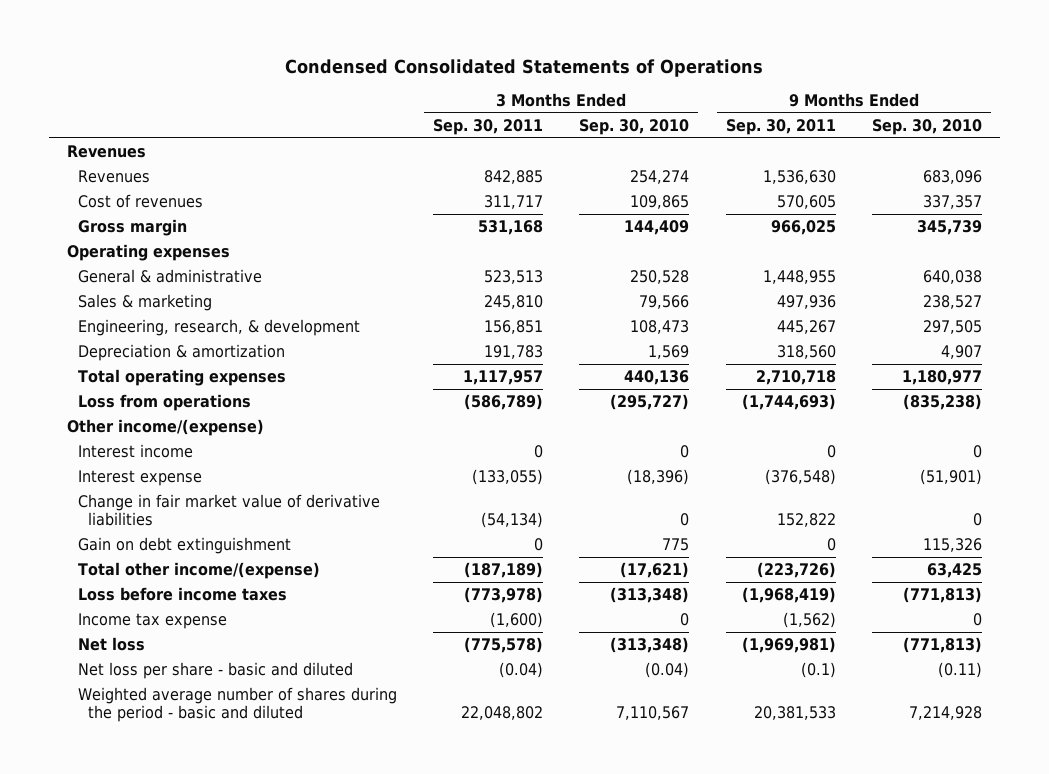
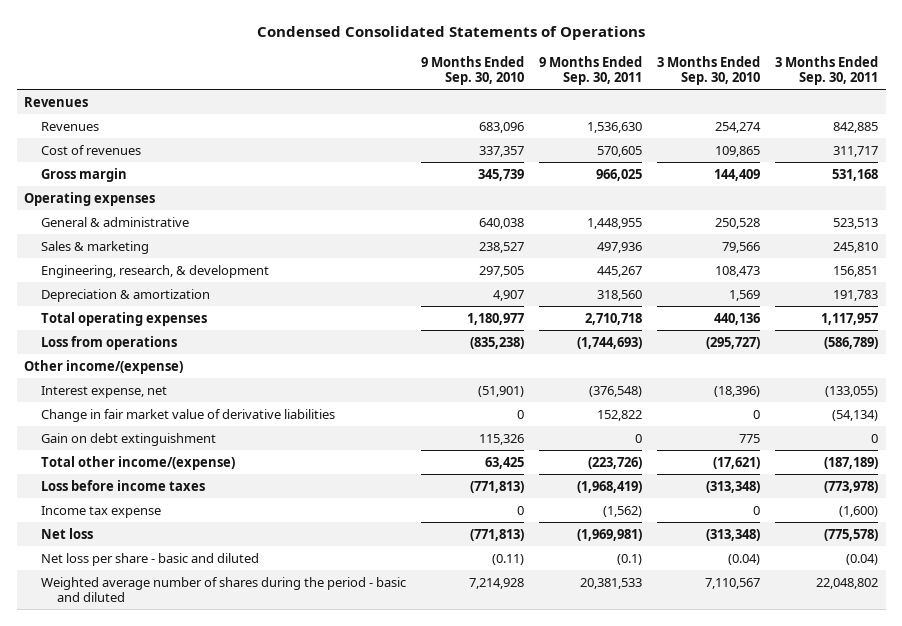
- | 3 Months Ended Sep. 30, 2011 | 3 Months Ended Sep. 30, 2010 | 9 Months Ended Sep. 30, 2011 | 9 Months Ended Sep. 30, 2010
+ | 9 Months Ended Sep. 30, 2010 | 9 Months Ended Sep. 30, 2011 | 3 Months Ended Sep. 30, 2010 | 3 Months Ended Sep. 30, 2011
- Interest income | 0 | 0 | 0 | 0
- Interest expense | (133,055) | (18,396) | (376,548) | (51,901)
+ Interest expense, net | (51,901) | (376,548) | (18,396) | (133,055)

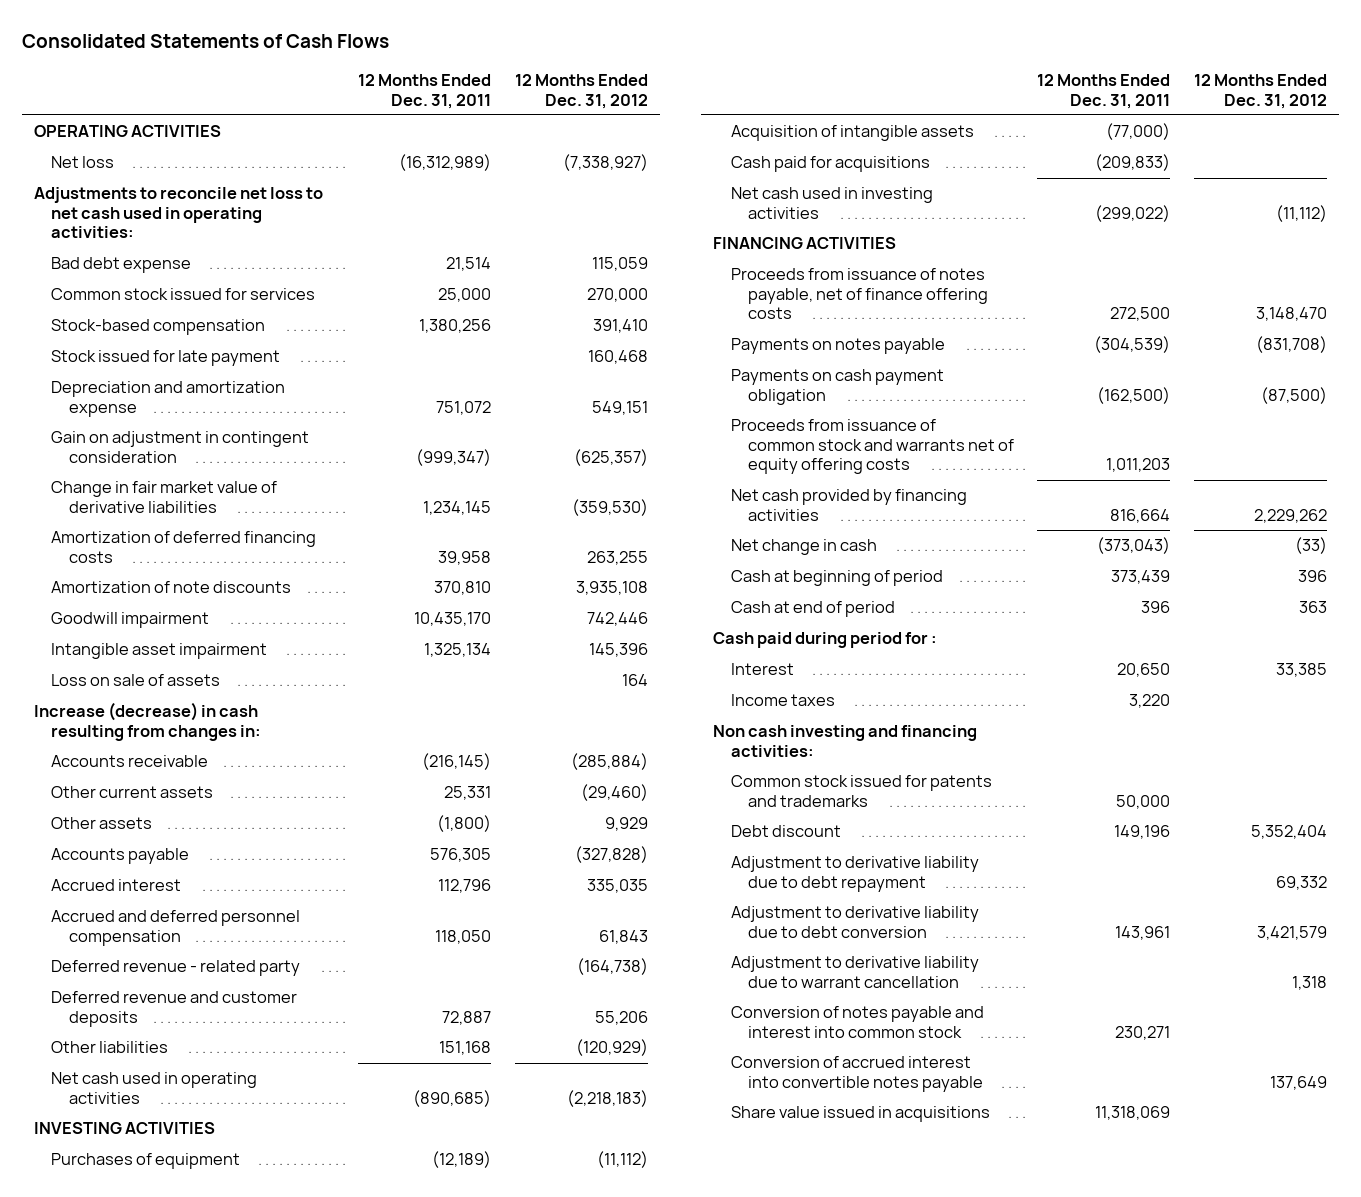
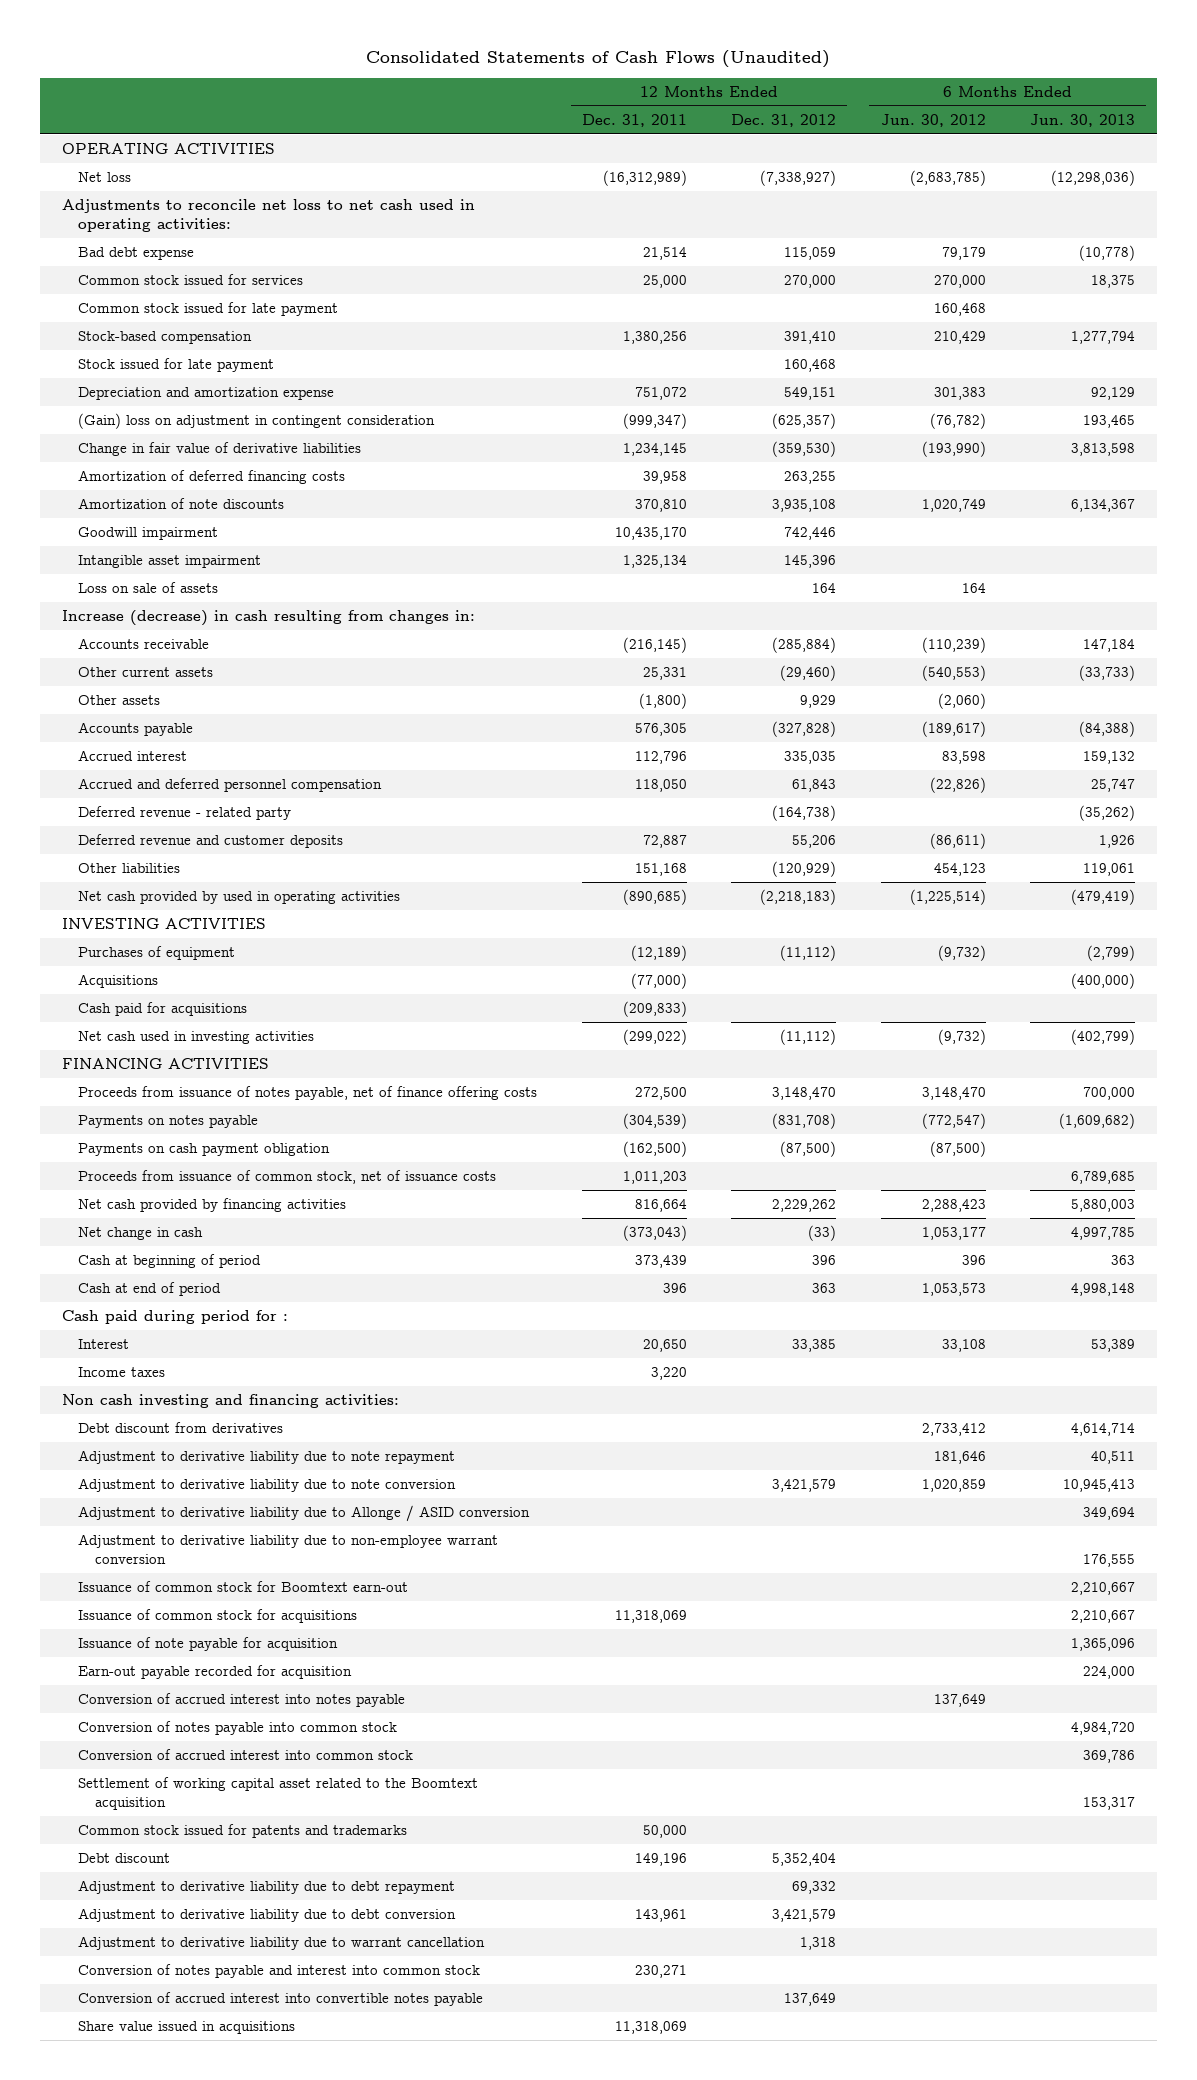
- Consolidated Statements of Cash Flows
+ Consolidated Statements of Cash Flows (Unaudited)
- | 12 Months Ended Dec. 31, 2011 | 12 Months Ended Dec. 31, 2012
+ | 12 Months Ended Dec. 31, 2011 | 12 Months Ended Dec. 31, 2012 | 6 Months Ended Jun. 30, 2012 | 6 Months Ended Jun. 30, 2013
+ Common stock issued for late payment | | | 160,468 |
- Gain on adjustment in contingent consideration | (999,347) | (625,357)
- Change in fair market value of derivative liabilities | 1,234,145 | (359,530)
+ (Gain) loss on adjustment in contingent consideration | (999,347) | (625,357) | (76,782) | 193,465
+ Change in fair value of derivative liabilities | 1,234,145 | (359,530) | (193,990) | 3,813,598
- Net cash used in operating activities | (890,685) | (2,218,183)
+ Net cash provided by used in operating activities | (890,685) | (2,218,183) | (1,225,514) | (479,419)
- Acquisition of intangible assets | (77,000) |
+ Acquisitions | (77,000) | | | (400,000)
- Proceeds from issuance of common stock and warrants net of equity offering costs | 1,011,203 |
+ Proceeds from issuance of common stock, net of issuance costs | 1,011,203 | | | 6,789,685
+ Debt discount from derivatives | | | 2,733,412 | 4,614,714
+ Adjustment to derivative liability due to note repayment | | | 181,646 | 40,511
+ Adjustment to derivative liability due to note conversion | | 3,421,579 | 1,020,859 | 10,945,413
+ Adjustment to derivative liability due to Allonge / ASID conversion | | | | 349,694
+ Adjustment to derivative liability due to non-employee warrant conversion | | | | 176,555
+ Issuance of common stock for Boomtext earn-out | | | | 2,210,667
+ Issuance of common stock for acquisitions | 11,318,069 | | | 2,210,667
+ Issuance of note payable for acquisition | | | | 1,365,096
+ Earn-out payable recorded for acquisition | | | | 224,000
+ Conversion of accrued interest into notes payable | | | 137,649 |
+ Conversion of notes payable into common stock | | | | 4,984,720
+ Conversion of accrued interest into common stock | | | | 369,786
+ Settlement of working capital asset related to the Boomtext acquisition | | | | 153,317

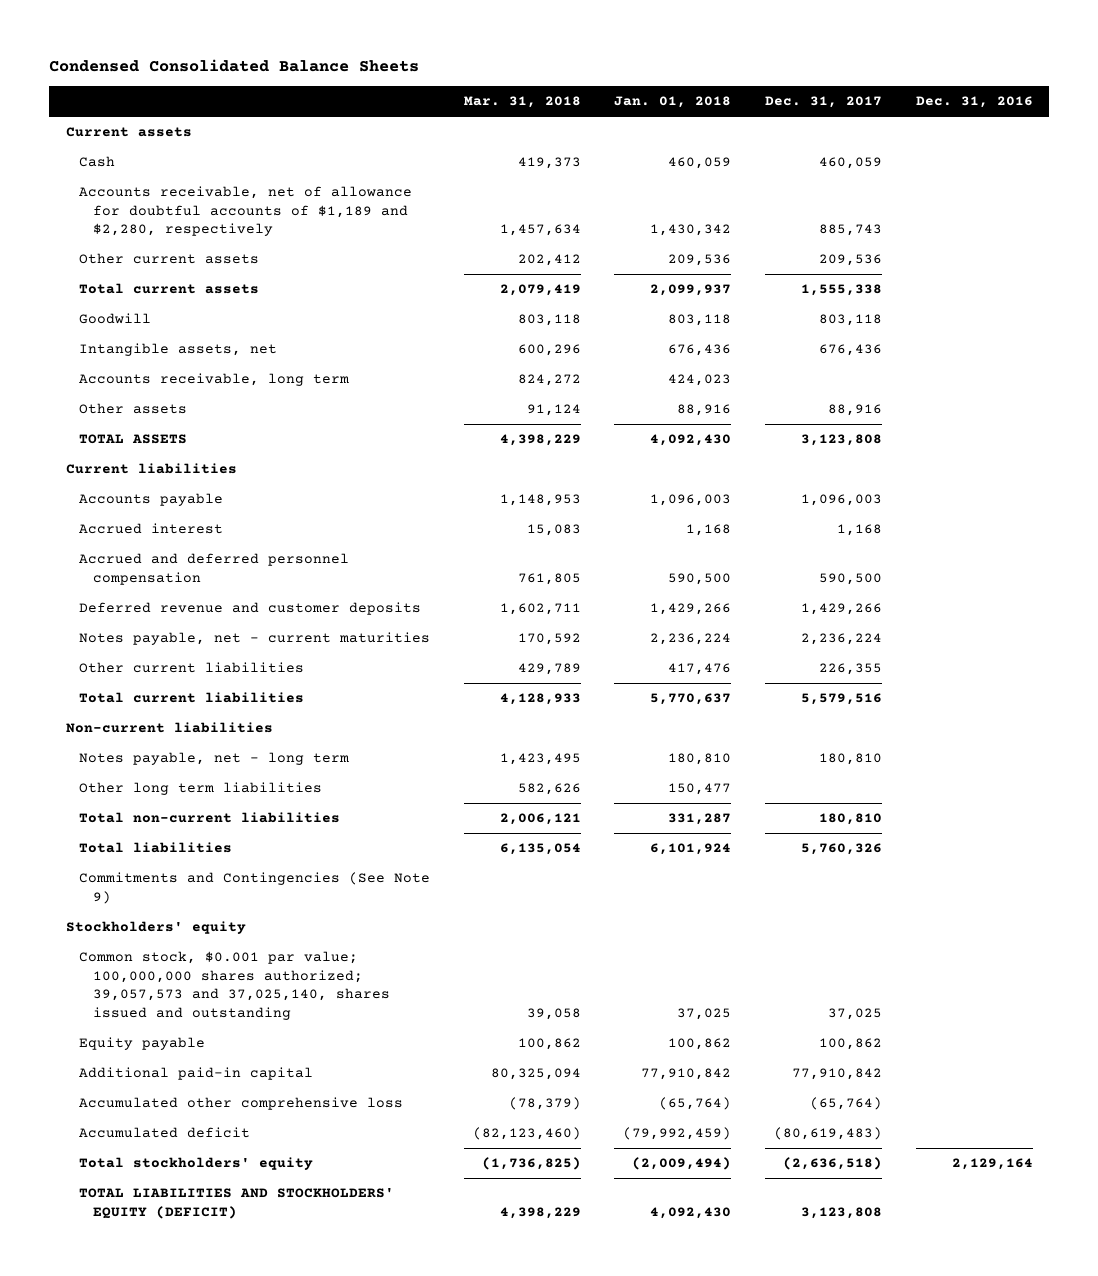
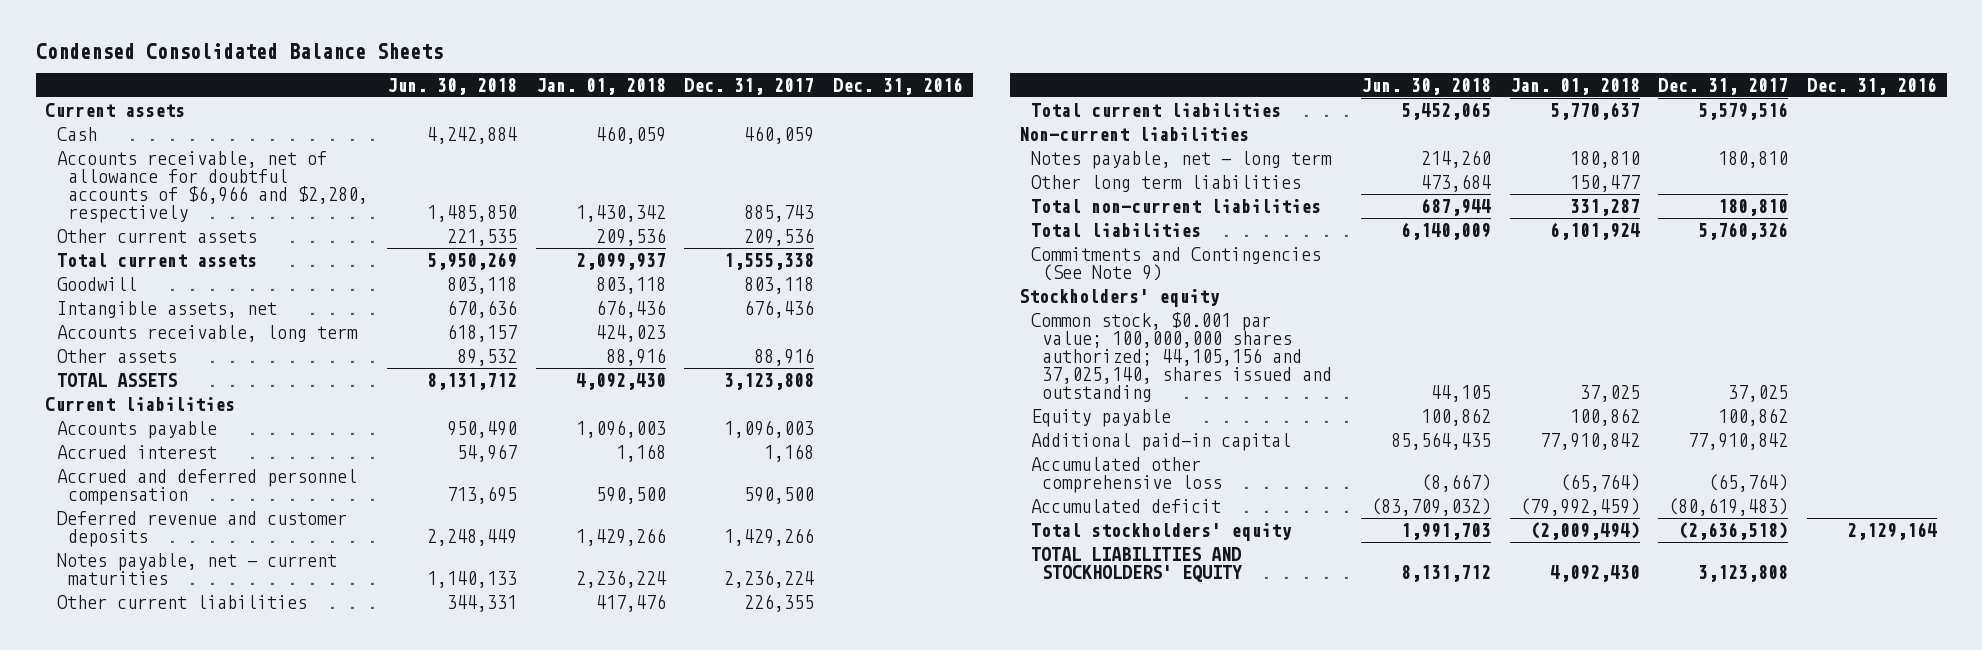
- | Mar. 31, 2018 | Jan. 01, 2018 | Dec. 31, 2017 | Dec. 31, 2016
+ | Jun. 30, 2018 | Jan. 01, 2018 | Dec. 31, 2017 | Dec. 31, 2016
- Accounts receivable, net of allowance for doubtful accounts of $1,189 and $2,280, respectively | 1,457,634 | 1,430,342 | 885,743 |
+ Accounts receivable, net of allowance for doubtful accounts of $6,966 and $2,280, respectively | 1,485,850 | 1,430,342 | 885,743 |
- Common stock, $0.001 par value; 100,000,000 shares authorized; 39,057,573 and 37,025,140, shares issued and outstanding | 39,058 | 37,025 | 37,025 |
+ Common stock, $0.001 par value; 100,000,000 shares authorized; 44,105,156 and 37,025,140, shares issued and outstanding | 44,105 | 37,025 | 37,025 |
- TOTAL LIABILITIES AND STOCKHOLDERS' EQUITY (DEFICIT) | 4,398,229 | 4,092,430 | 3,123,808 |
+ TOTAL LIABILITIES AND STOCKHOLDERS' EQUITY | 8,131,712 | 4,092,430 | 3,123,808 |

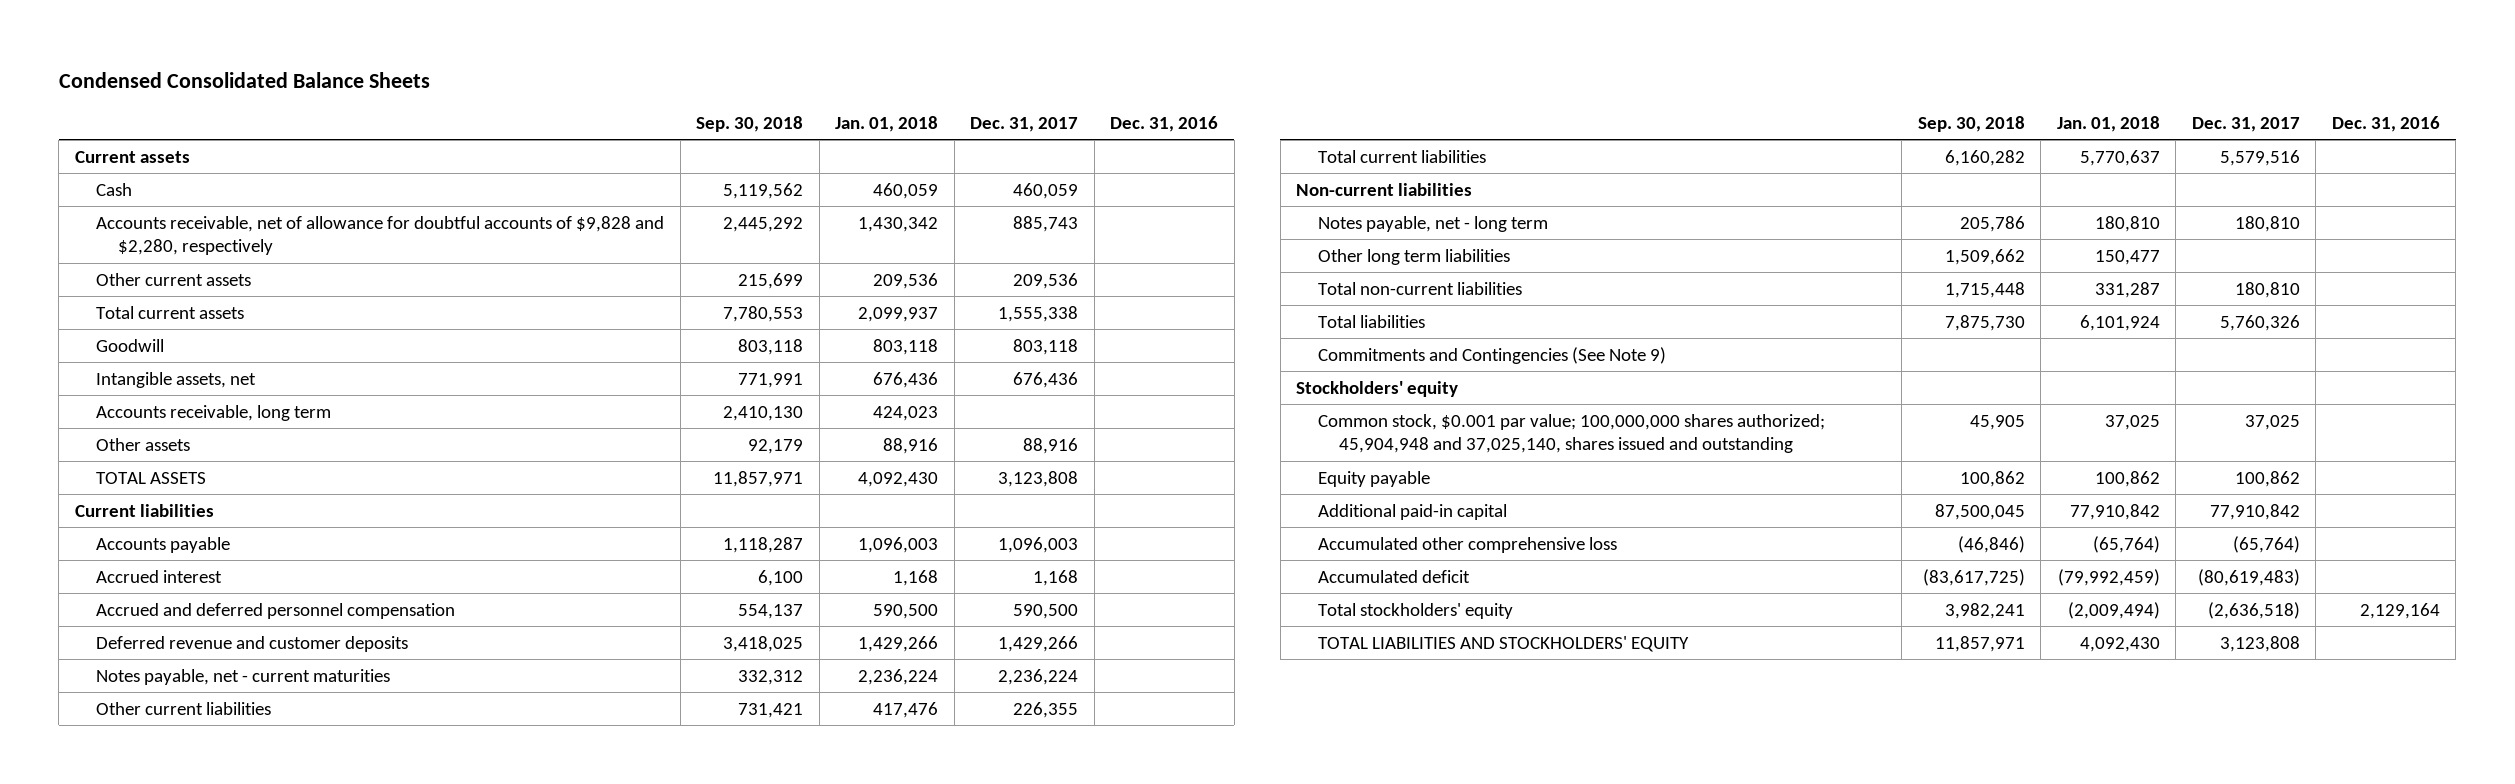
- | Jun. 30, 2018 | Jan. 01, 2018 | Dec. 31, 2017 | Dec. 31, 2016
+ | Sep. 30, 2018 | Jan. 01, 2018 | Dec. 31, 2017 | Dec. 31, 2016
- Accounts receivable, net of allowance for doubtful accounts of $6,966 and $2,280, respectively | 1,485,850 | 1,430,342 | 885,743 |
+ Accounts receivable, net of allowance for doubtful accounts of $9,828 and $2,280, respectively | 2,445,292 | 1,430,342 | 885,743 |
- Common stock, $0.001 par value; 100,000,000 shares authorized; 44,105,156 and 37,025,140, shares issued and outstanding | 44,105 | 37,025 | 37,025 |
+ Common stock, $0.001 par value; 100,000,000 shares authorized; 45,904,948 and 37,025,140, shares issued and outstanding | 45,905 | 37,025 | 37,025 |

